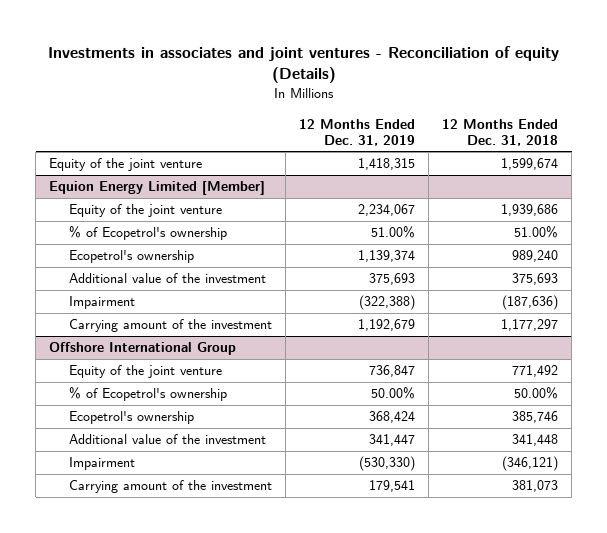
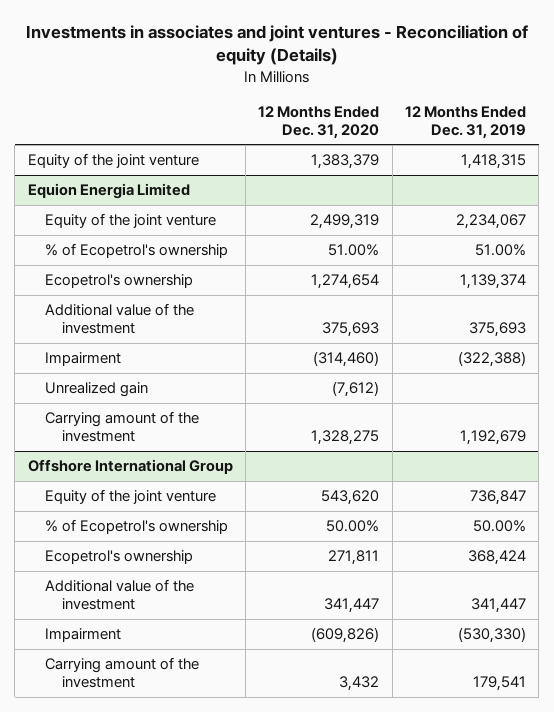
- | 12 Months Ended Dec. 31, 2019 | 12 Months Ended Dec. 31, 2018
+ | 12 Months Ended Dec. 31, 2020 | 12 Months Ended Dec. 31, 2019
- Equion Energy Limited [Member]
+ Equion Energia Limited
+ Unrealized gain | (7,612) |

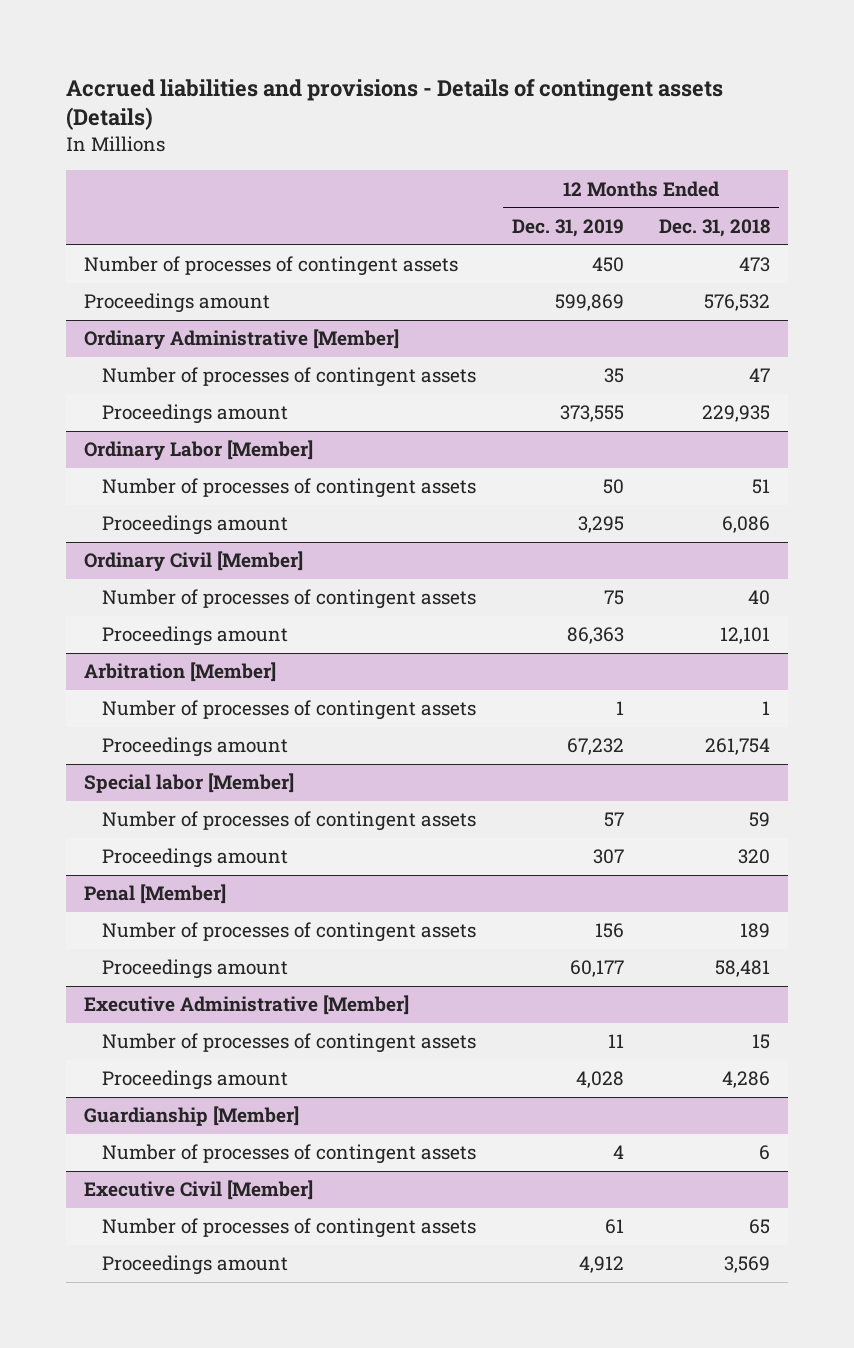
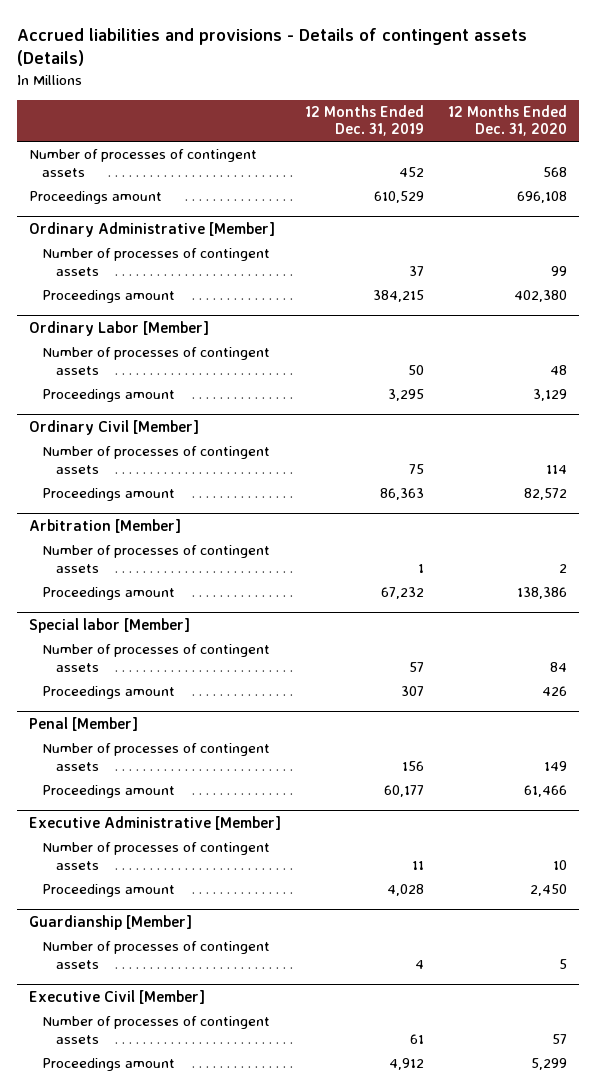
- | 12 Months Ended Dec. 31, 2019 | 12 Months Ended Dec. 31, 2018
+ | 12 Months Ended Dec. 31, 2019 | 12 Months Ended Dec. 31, 2020
- Number of processes of contingent assets | 450 | 473
- Proceedings amount | 599,869 | 576,532
+ Number of processes of contingent assets | 452 | 568
+ Proceedings amount | 610,529 | 696,108
@ Ordinary Administrative [Member]
- Number of processes of contingent assets | 35 | 47
- Proceedings amount | 373,555 | 229,935
+ Number of processes of contingent assets | 37 | 99
+ Proceedings amount | 384,215 | 402,380

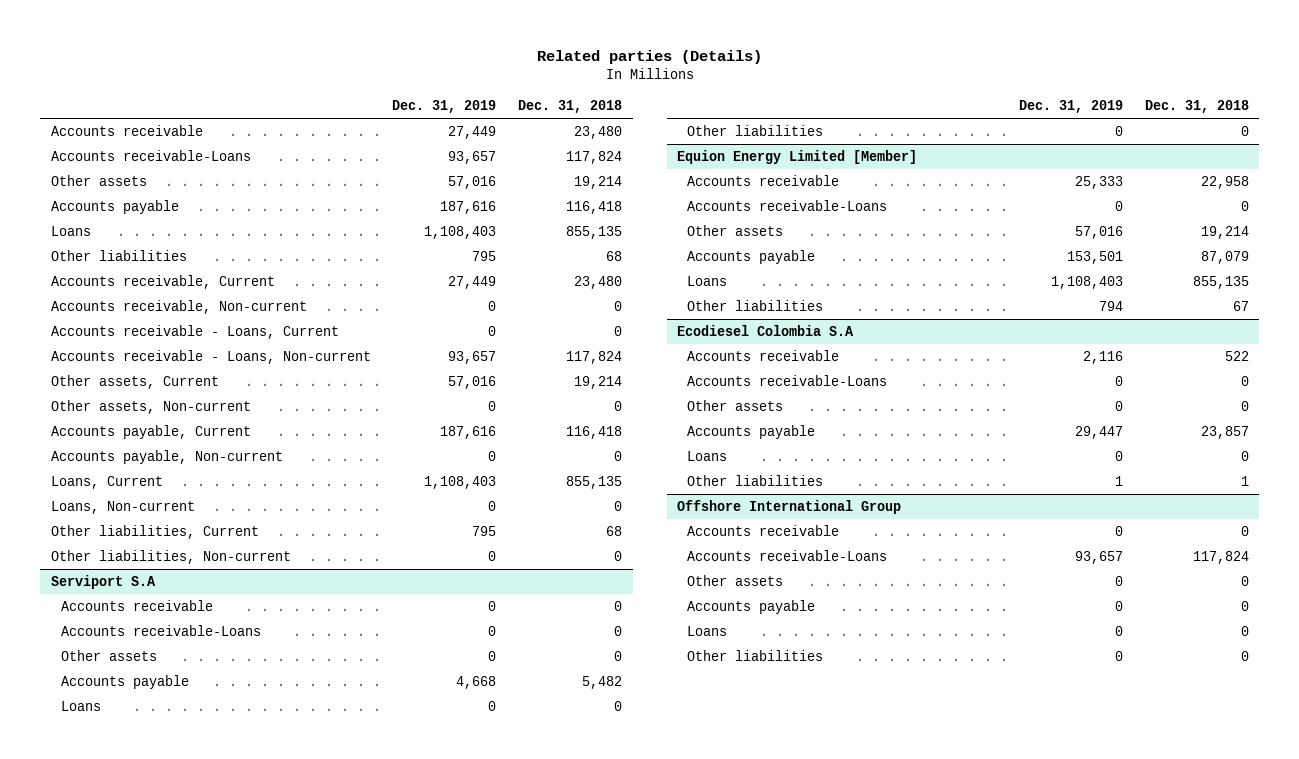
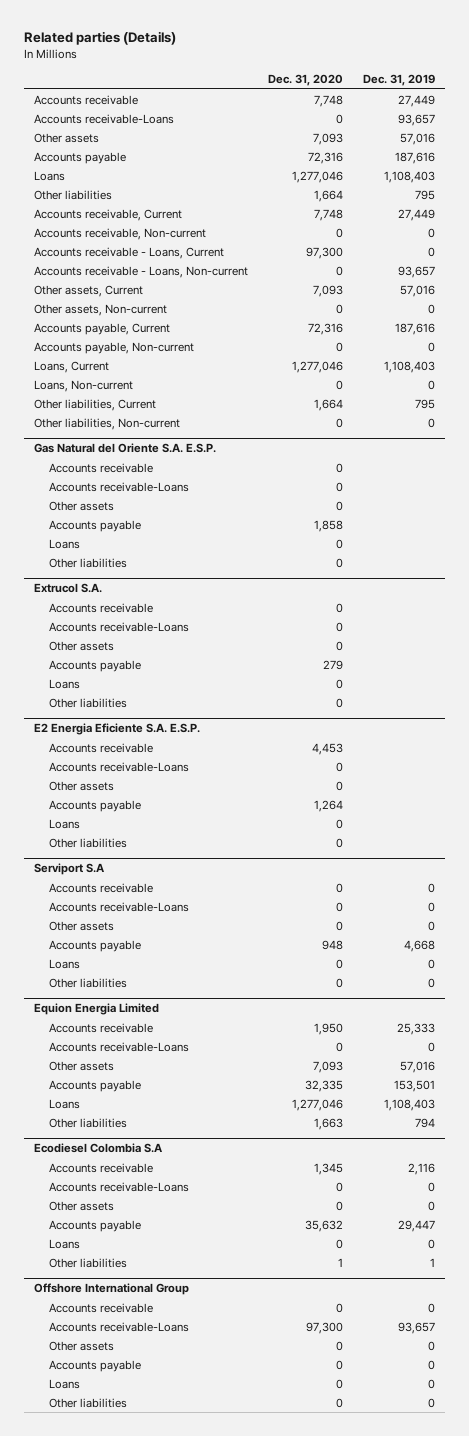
- | Dec. 31, 2019 | Dec. 31, 2018
+ | Dec. 31, 2020 | Dec. 31, 2019
+ Gas Natural del Oriente S.A. E.S.P.
+ Accounts receivable | 0 |
+ Accounts receivable-Loans | 0 |
+ Other assets | 0 |
+ Accounts payable | 1,858 |
+ Loans | 0 |
+ Other liabilities | 0 |
+ Extrucol S.A.
+ Accounts receivable | 0 |
+ Accounts receivable-Loans | 0 |
+ Other assets | 0 |
+ Accounts payable | 279 |
+ Loans | 0 |
+ Other liabilities | 0 |
+ E2 Energia Eficiente S.A. E.S.P.
+ Accounts receivable | 4,453 |
+ Accounts receivable-Loans | 0 |
+ Other assets | 0 |
+ Accounts payable | 1,264 |
+ Loans | 0 |
+ Other liabilities | 0 |
- Equion Energy Limited [Member]
+ Equion Energia Limited

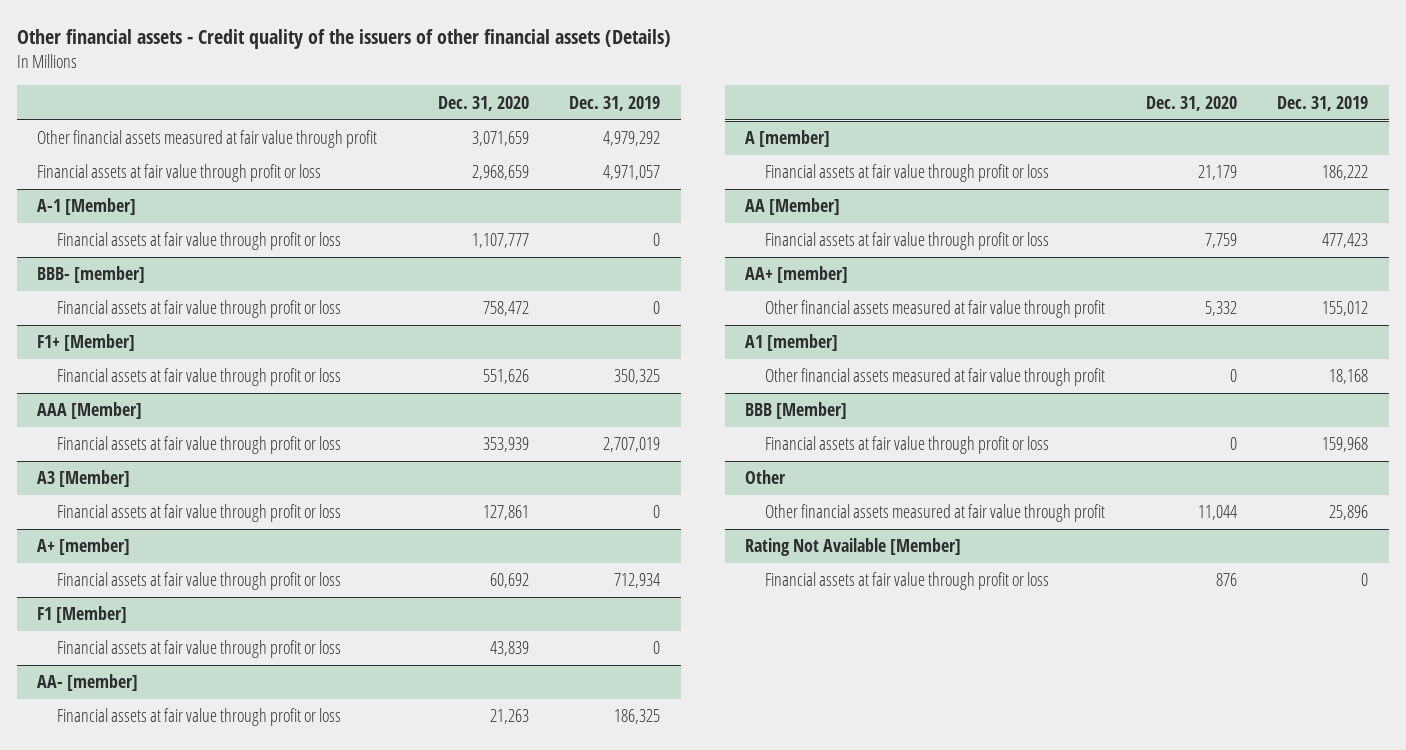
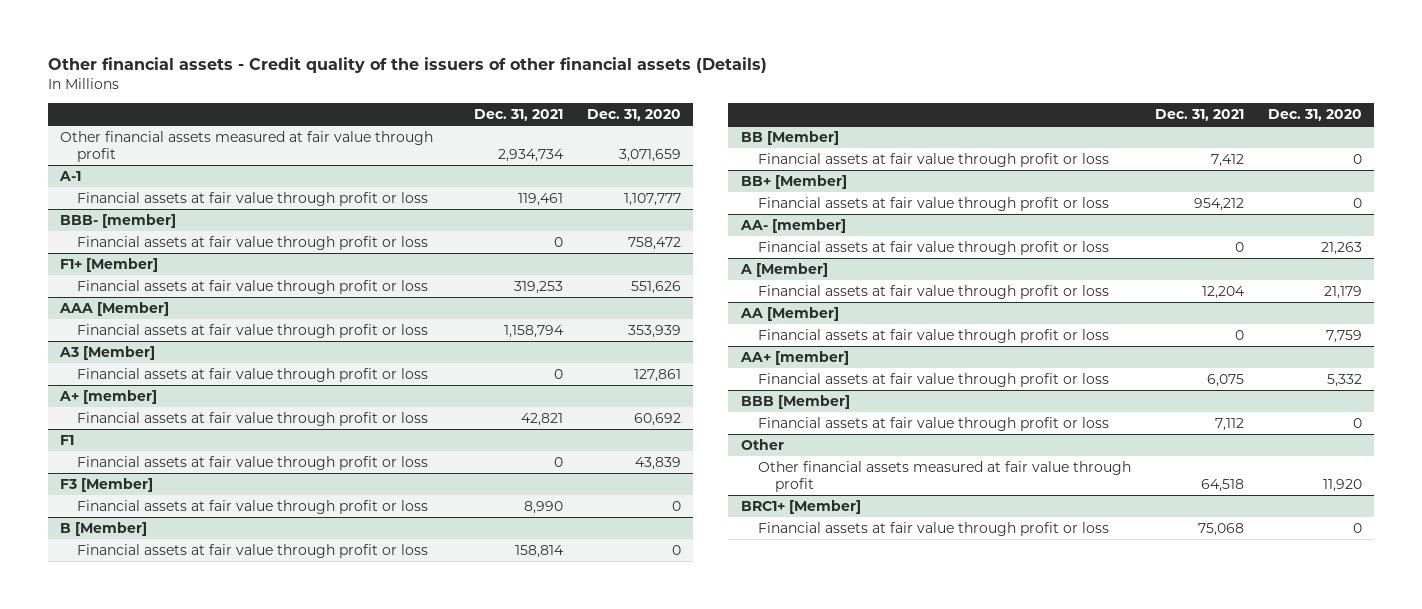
- | Dec. 31, 2020 | Dec. 31, 2019
+ | Dec. 31, 2021 | Dec. 31, 2020
- Financial assets at fair value through profit or loss | 2,968,659 | 4,971,057
- A-1 [Member]
+ A-1
- F1 [Member]
+ F1
+ F3 [Member]
+ Financial assets at fair value through profit or loss | 8,990 | 0
+ B [Member]
+ Financial assets at fair value through profit or loss | 158,814 | 0
+ BB [Member]
+ Financial assets at fair value through profit or loss | 7,412 | 0
+ BB+ [Member]
+ Financial assets at fair value through profit or loss | 954,212 | 0
- A [member]
+ A [Member]
@ AA+ [member]
- Other financial assets measured at fair value through profit | 5,332 | 155,012
- A1 [member]
- Other financial assets measured at fair value through profit | 0 | 18,168
@ AA+ [member]
+ Financial assets at fair value through profit or loss | 6,075 | 5,332
@ Other
- Other financial assets measured at fair value through profit | 11,044 | 25,896
- Rating Not Available [Member]
- Financial assets at fair value through profit or loss | 876 | 0
@ Other
+ Other financial assets measured at fair value through profit | 64,518 | 11,920
+ BRC1+ [Member]
+ Financial assets at fair value through profit or loss | 75,068 | 0

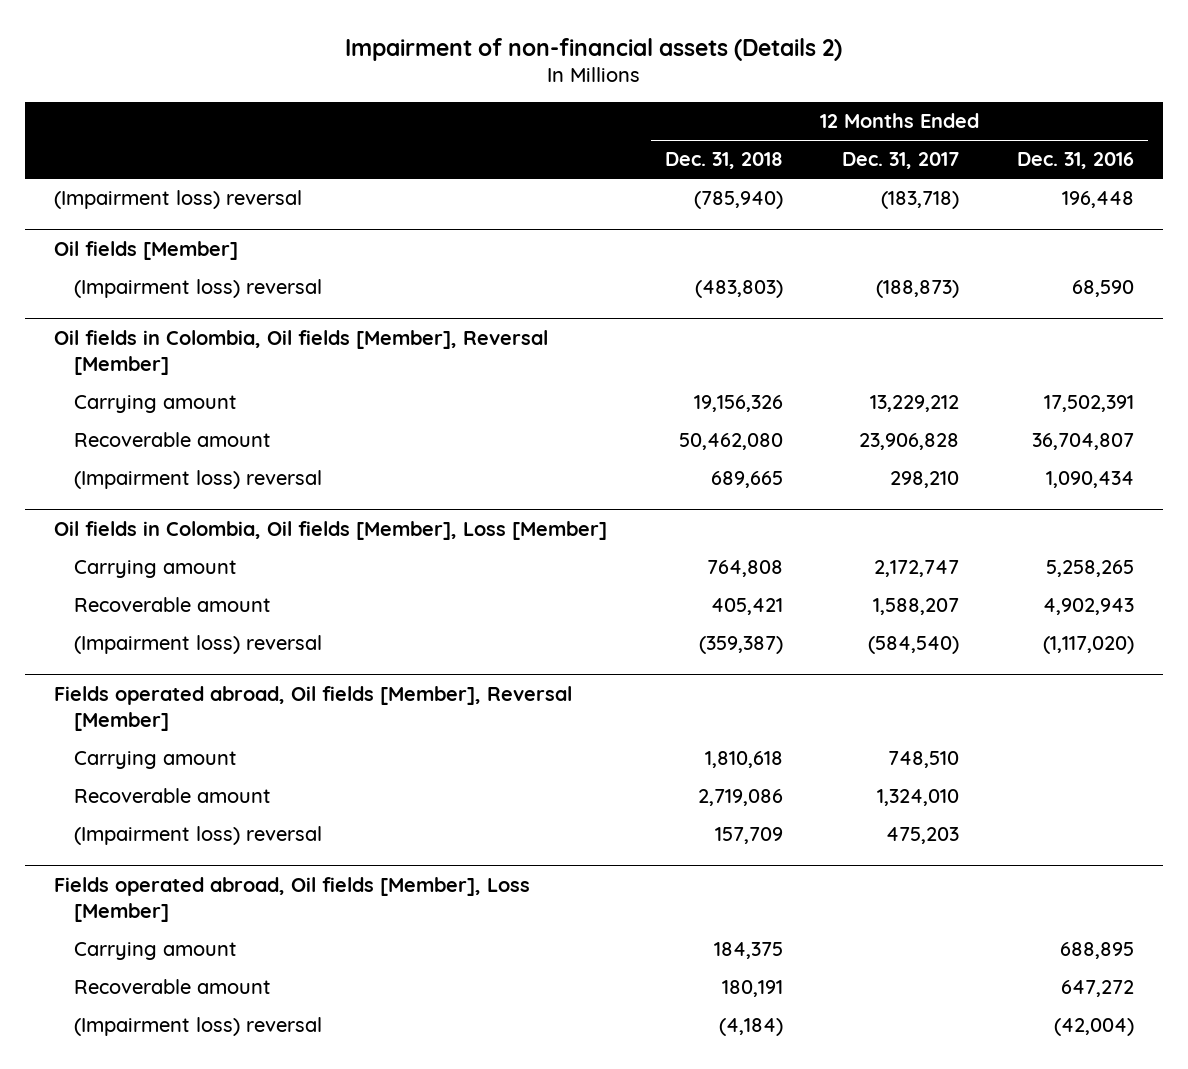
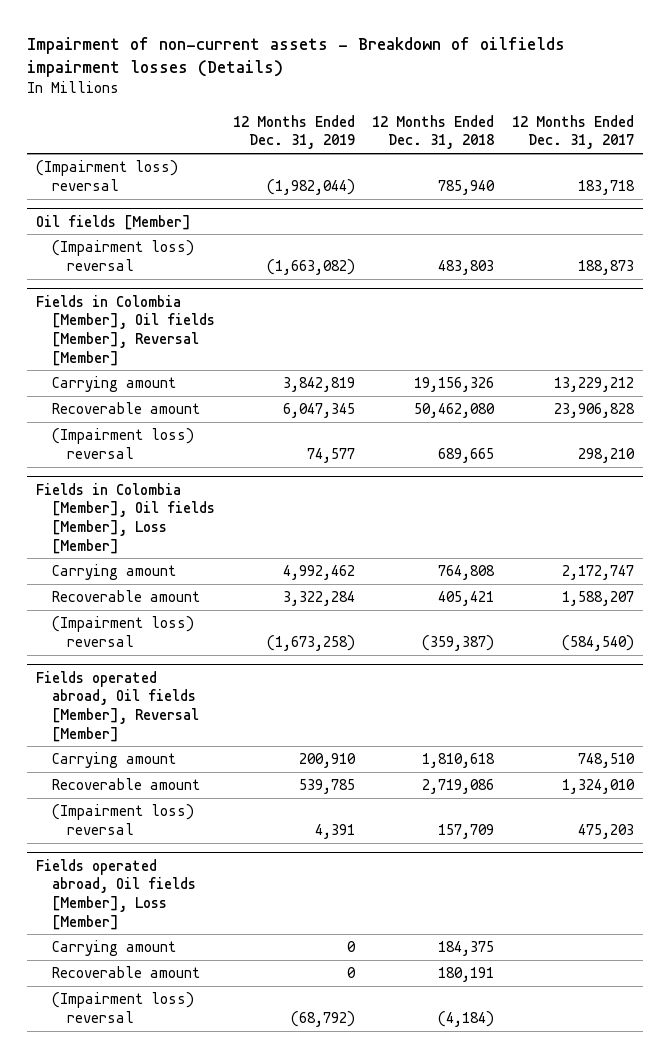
- Impairment of non-financial assets (Details 2)
+ Impairment of non-current assets - Breakdown of oilfields impairment losses (Details)
- | 12 Months Ended Dec. 31, 2018 | 12 Months Ended Dec. 31, 2017 | 12 Months Ended Dec. 31, 2016
+ | 12 Months Ended Dec. 31, 2019 | 12 Months Ended Dec. 31, 2018 | 12 Months Ended Dec. 31, 2017
- (Impairment loss) reversal | (785,940) | (183,718) | 196,448
+ (Impairment loss) reversal | (1,982,044) | 785,940 | 183,718
@ Oil fields [Member]
- (Impairment loss) reversal | (483,803) | (188,873) | 68,590
- Oil fields in Colombia, Oil fields [Member], Reversal [Member]
@ Oil fields [Member]
+ (Impairment loss) reversal | (1,663,082) | 483,803 | 188,873
+ Fields in Colombia [Member], Oil fields [Member], Reversal [Member]
- Oil fields in Colombia, Oil fields [Member], Loss [Member]
+ Fields in Colombia [Member], Oil fields [Member], Loss [Member]

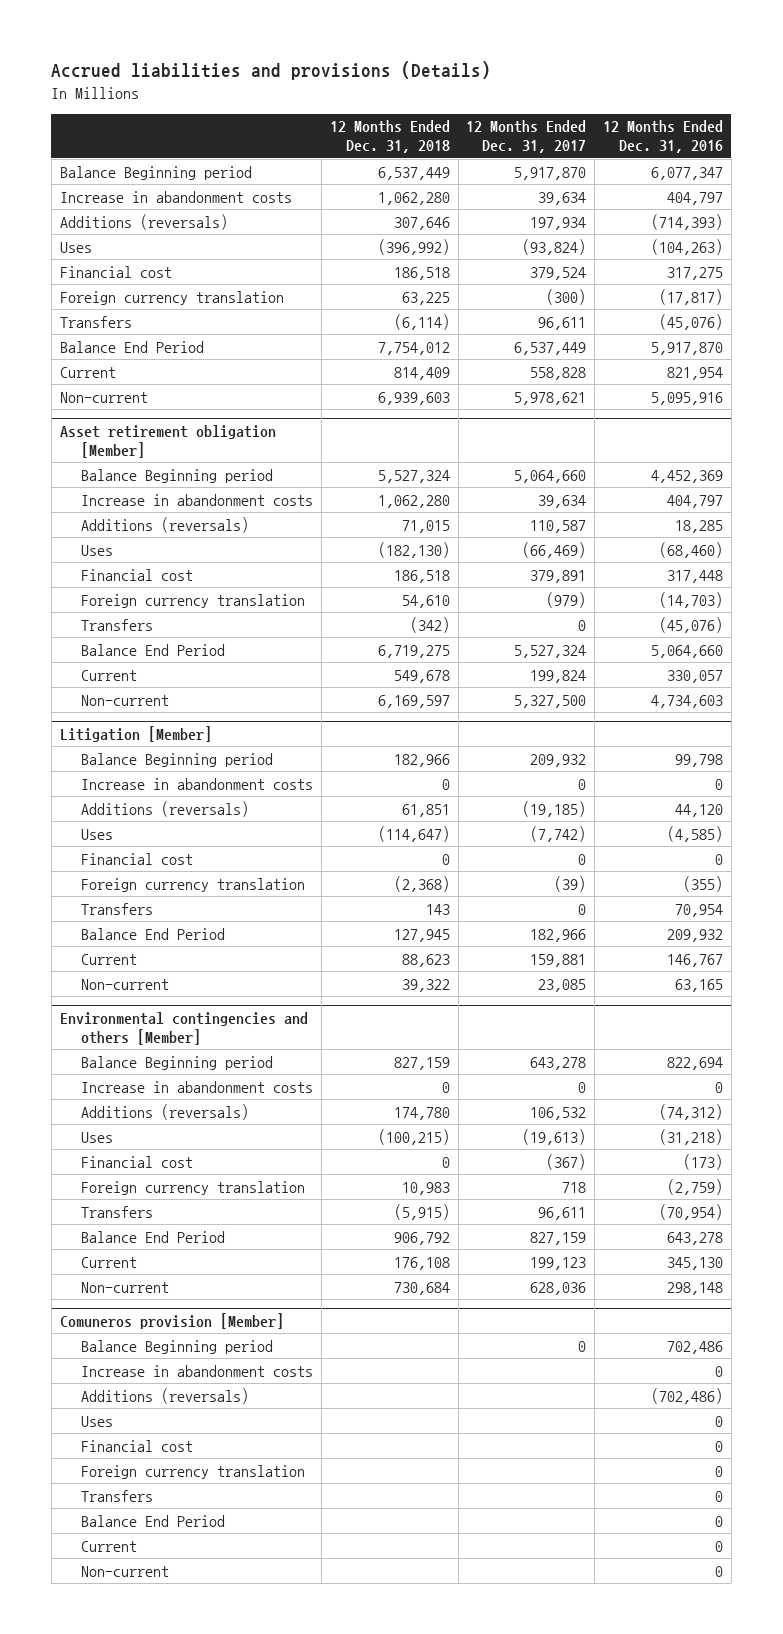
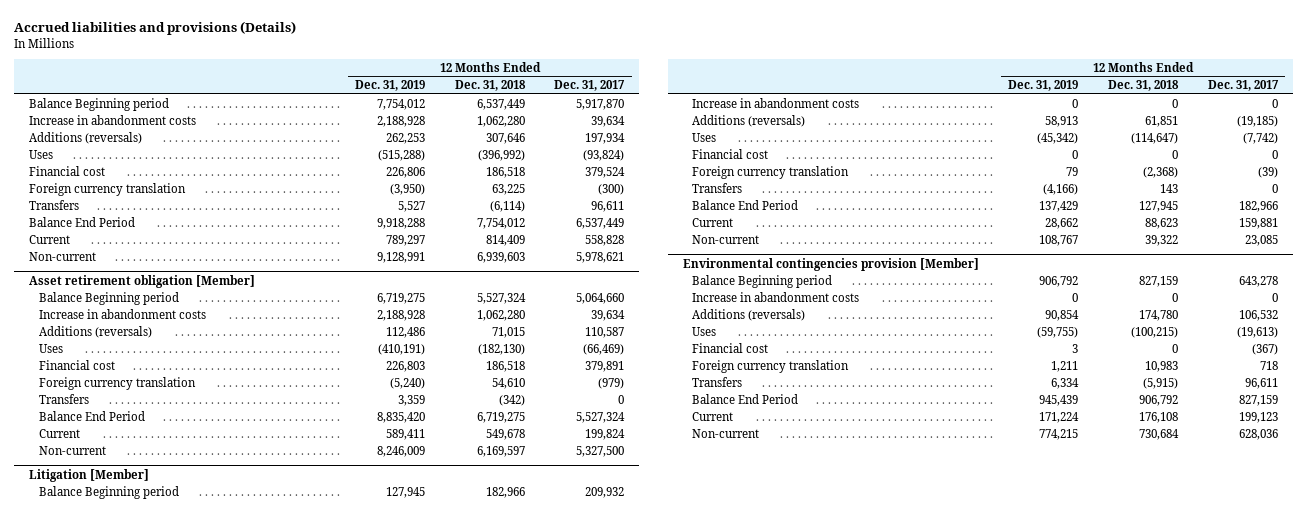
- | 12 Months Ended Dec. 31, 2018 | 12 Months Ended Dec. 31, 2017 | 12 Months Ended Dec. 31, 2016
+ | 12 Months Ended Dec. 31, 2019 | 12 Months Ended Dec. 31, 2018 | 12 Months Ended Dec. 31, 2017
- Environmental contingencies and others [Member]
+ Environmental contingencies provision [Member]
- Comuneros provision [Member]
- Balance Beginning period | | 0 | 702,486
- Increase in abandonment costs | | | 0
- Additions (reversals) | | | (702,486)
- Uses | | | 0
- Financial cost | | | 0
- Foreign currency translation | | | 0
- Transfers | | | 0
- Balance End Period | | | 0
- Current | | | 0
- Non-current | | | 0

